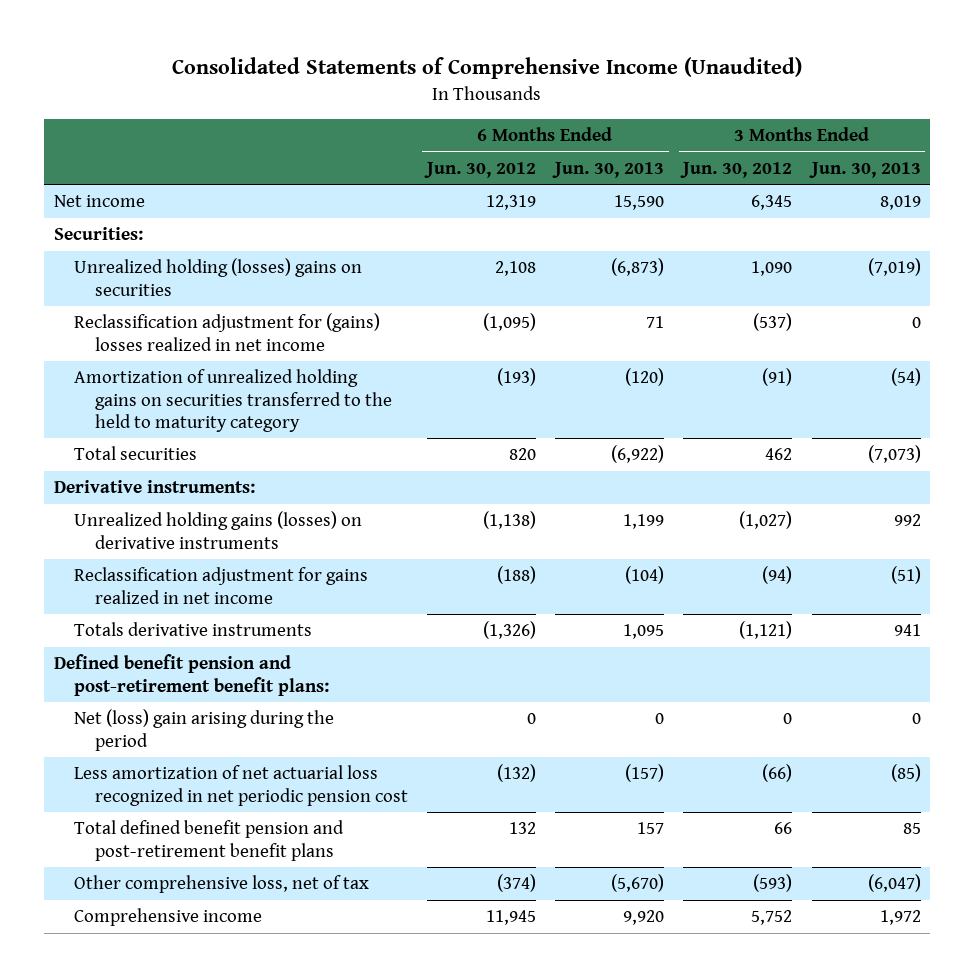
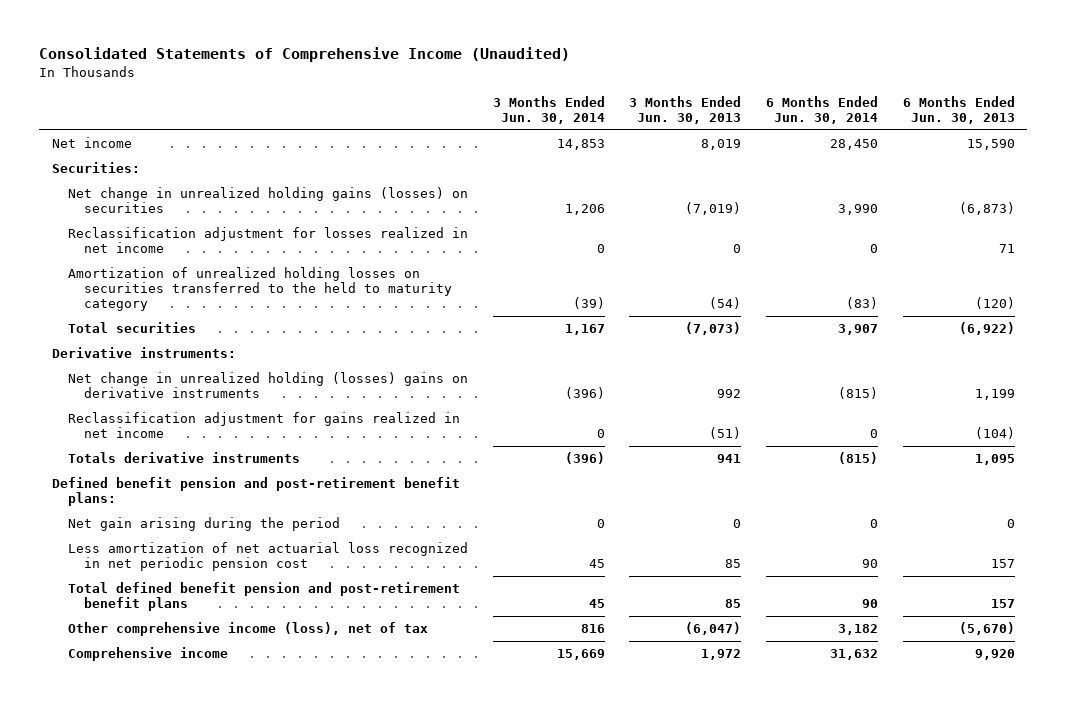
- | 6 Months Ended Jun. 30, 2012 | 6 Months Ended Jun. 30, 2013 | 3 Months Ended Jun. 30, 2012 | 3 Months Ended Jun. 30, 2013
+ | 3 Months Ended Jun. 30, 2014 | 3 Months Ended Jun. 30, 2013 | 6 Months Ended Jun. 30, 2014 | 6 Months Ended Jun. 30, 2013
- Unrealized holding (losses) gains on securities | 2,108 | (6,873) | 1,090 | (7,019)
- Reclassification adjustment for (gains) losses realized in net income | (1,095) | 71 | (537) | 0
- Amortization of unrealized holding gains on securities transferred to the held to maturity category | (193) | (120) | (91) | (54)
+ Net change in unrealized holding gains (losses) on securities | 1,206 | (7,019) | 3,990 | (6,873)
+ Reclassification adjustment for losses realized in net income | 0 | 0 | 0 | 71
+ Amortization of unrealized holding losses on securities transferred to the held to maturity category | (39) | (54) | (83) | (120)
- Unrealized holding gains (losses) on derivative instruments | (1,138) | 1,199 | (1,027) | 992
+ Net change in unrealized holding (losses) gains on derivative instruments | (396) | 992 | (815) | 1,199
- Net (loss) gain arising during the period | 0 | 0 | 0 | 0
- Less amortization of net actuarial loss recognized in net periodic pension cost | (132) | (157) | (66) | (85)
+ Net gain arising during the period | 0 | 0 | 0 | 0
+ Less amortization of net actuarial loss recognized in net periodic pension cost | 45 | 85 | 90 | 157
- Other comprehensive loss, net of tax | (374) | (5,670) | (593) | (6,047)
+ Other comprehensive income (loss), net of tax | 816 | (6,047) | 3,182 | (5,670)

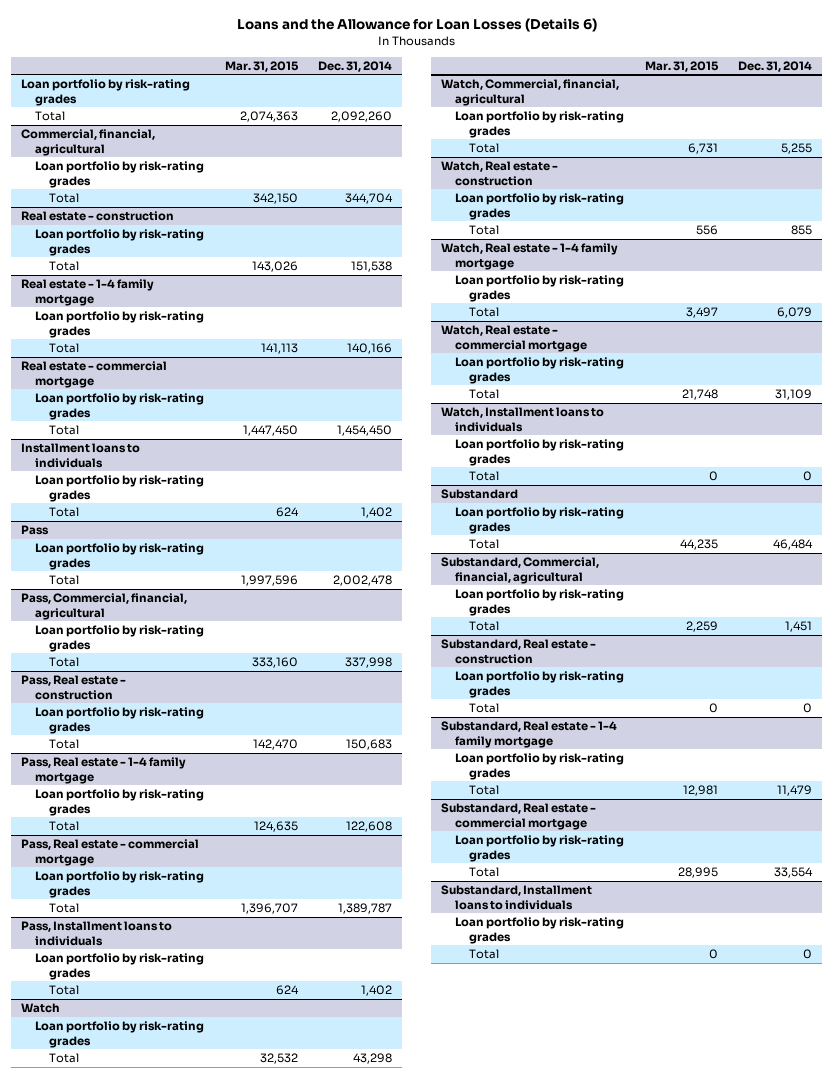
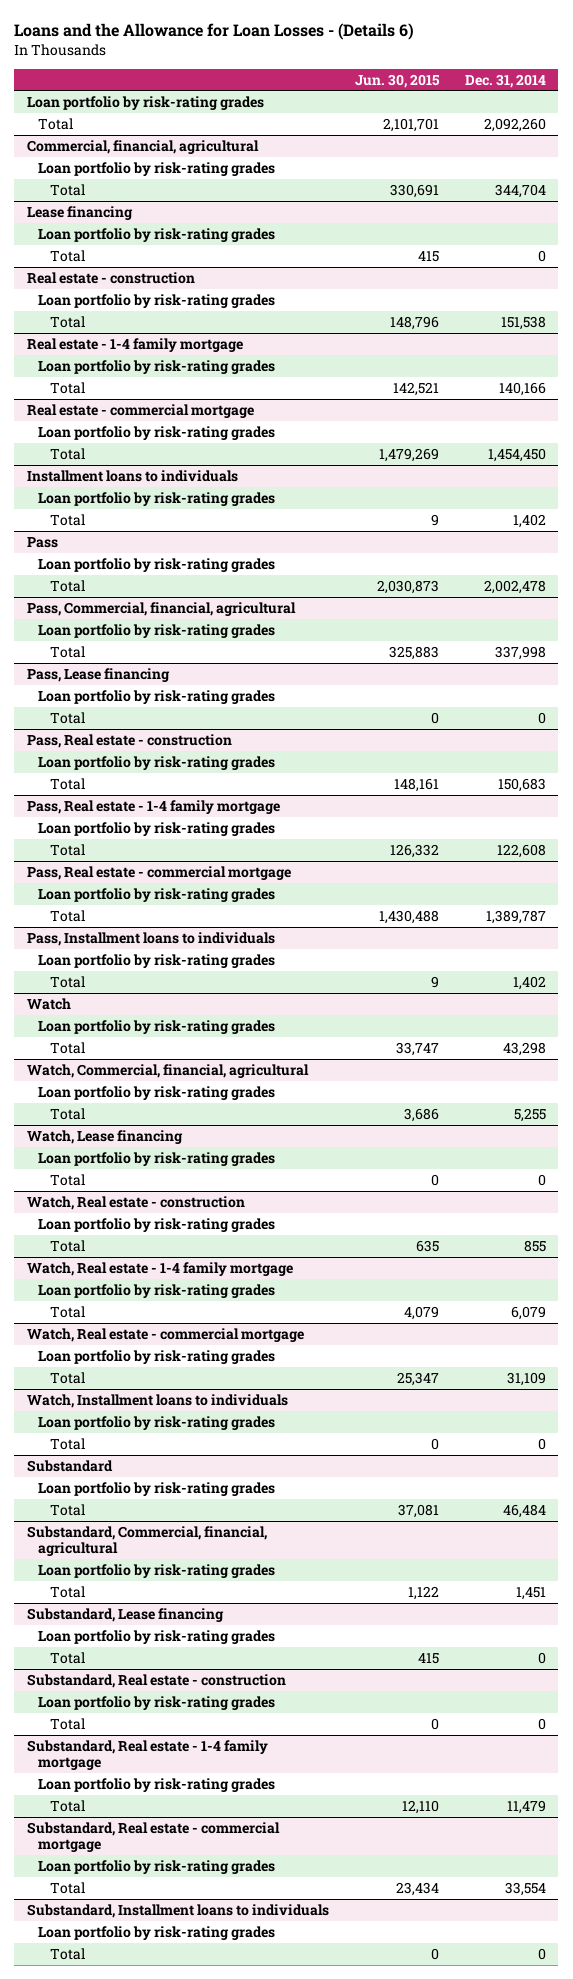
- Loans and the Allowance for Loan Losses (Details 6)
+ Loans and the Allowance for Loan Losses - (Details 6)
- | Mar. 31, 2015 | Dec. 31, 2014
+ | Jun. 30, 2015 | Dec. 31, 2014
+ Lease financing
+ Loan portfolio by risk-rating grades
+ Total | 415 | 0
+ Pass, Lease financing
+ Loan portfolio by risk-rating grades
+ Total | 0 | 0
+ Watch, Lease financing
+ Loan portfolio by risk-rating grades
+ Total | 0 | 0
+ Substandard, Lease financing
+ Loan portfolio by risk-rating grades
+ Total | 415 | 0

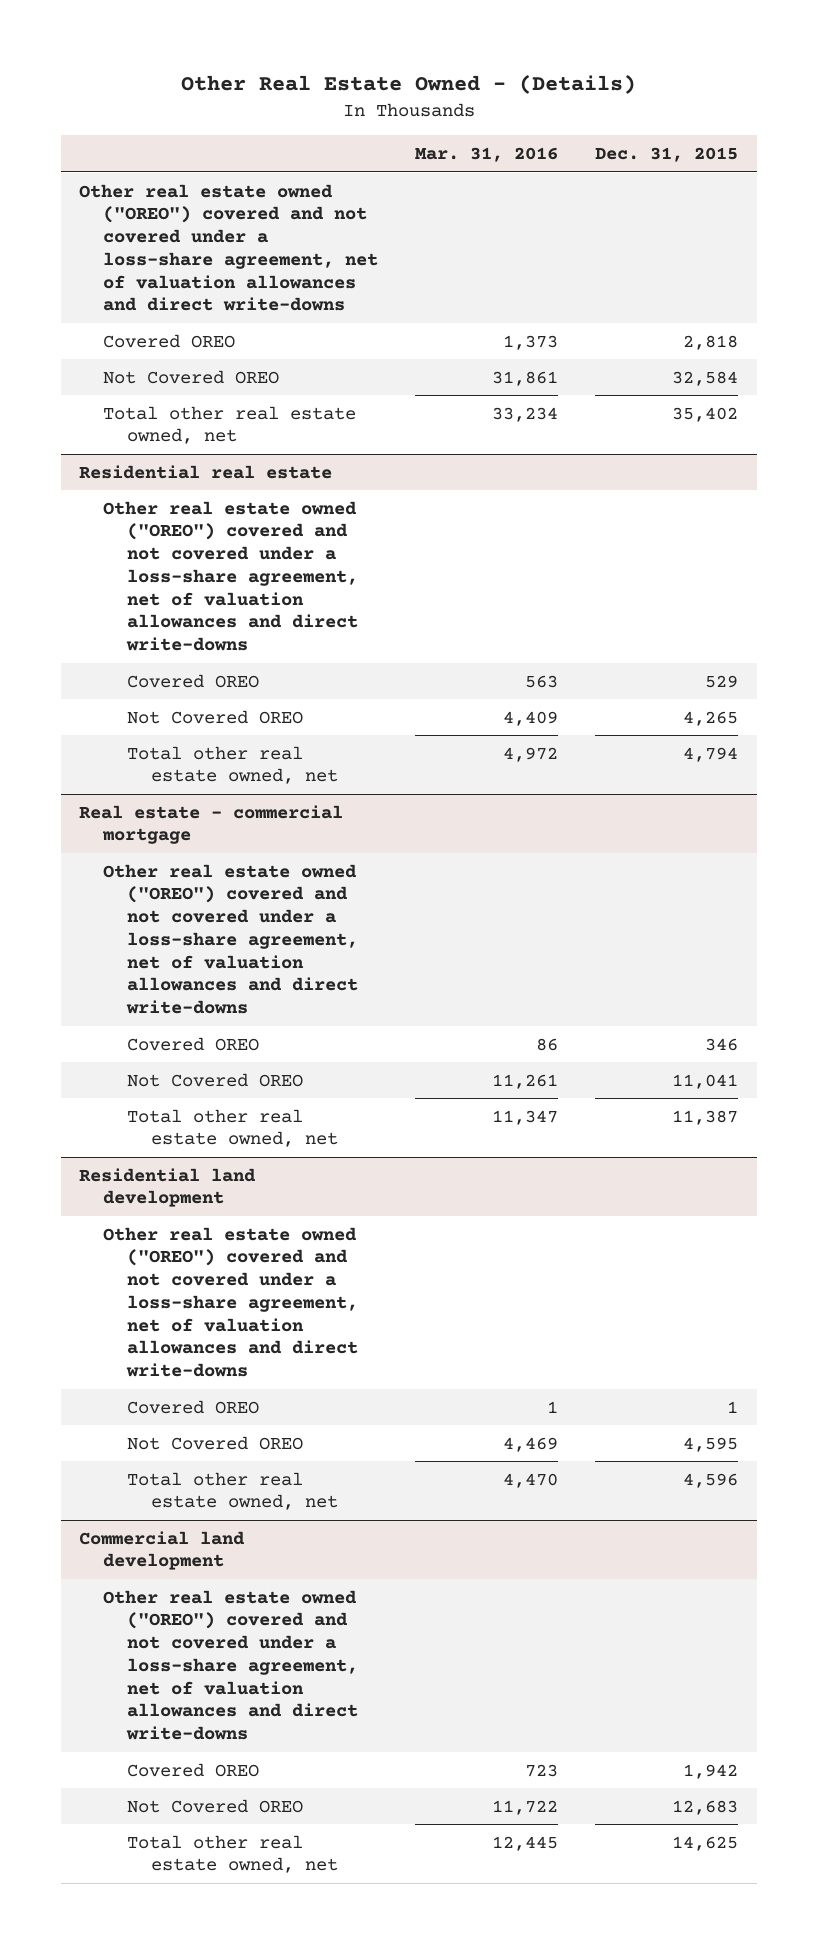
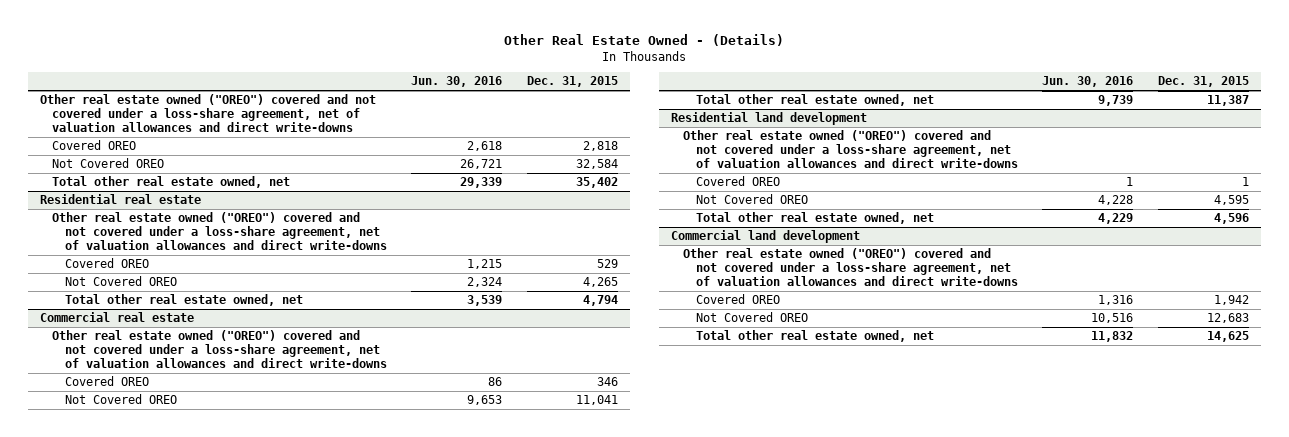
- | Mar. 31, 2016 | Dec. 31, 2015
+ | Jun. 30, 2016 | Dec. 31, 2015
- Real estate - commercial mortgage
+ Commercial real estate

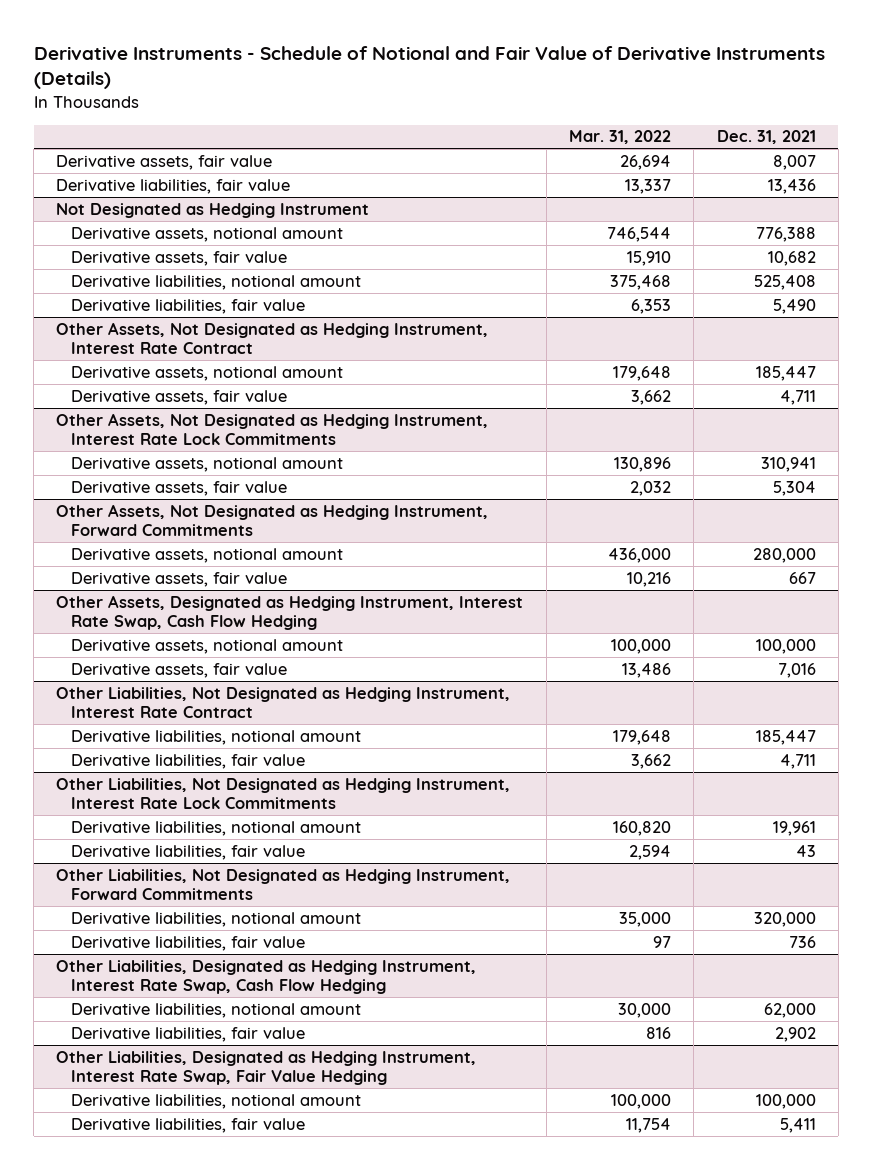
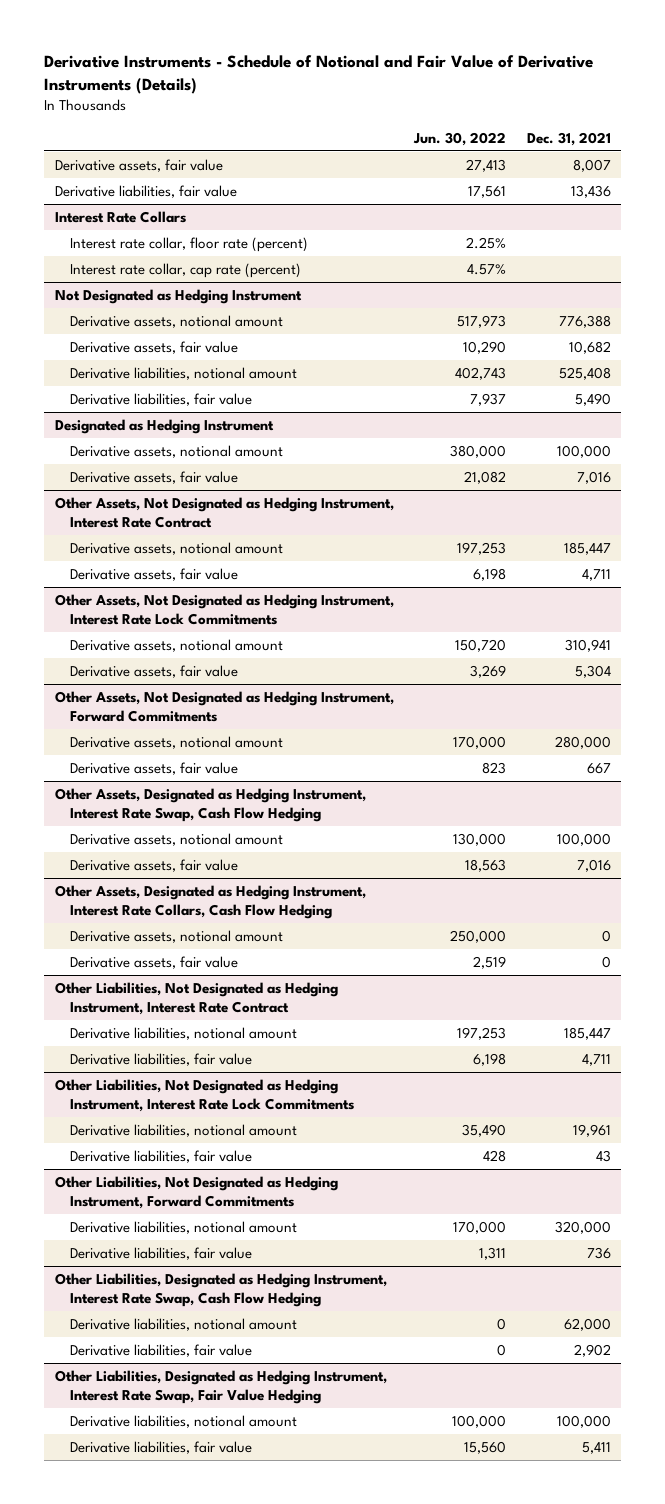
- | Mar. 31, 2022 | Dec. 31, 2021
+ | Jun. 30, 2022 | Dec. 31, 2021
+ Interest Rate Collars
+ Interest rate collar, floor rate (percent) | 2.25% |
+ Interest rate collar, cap rate (percent) | 4.57% |
+ Designated as Hedging Instrument
+ Derivative assets, notional amount | 380,000 | 100,000
+ Derivative assets, fair value | 21,082 | 7,016
+ Other Assets, Designated as Hedging Instrument, Interest Rate Collars, Cash Flow Hedging
+ Derivative assets, notional amount | 250,000 | 0
+ Derivative assets, fair value | 2,519 | 0

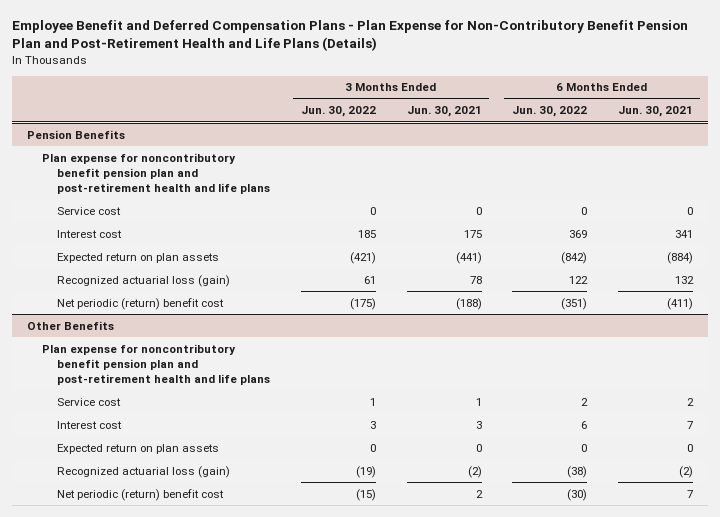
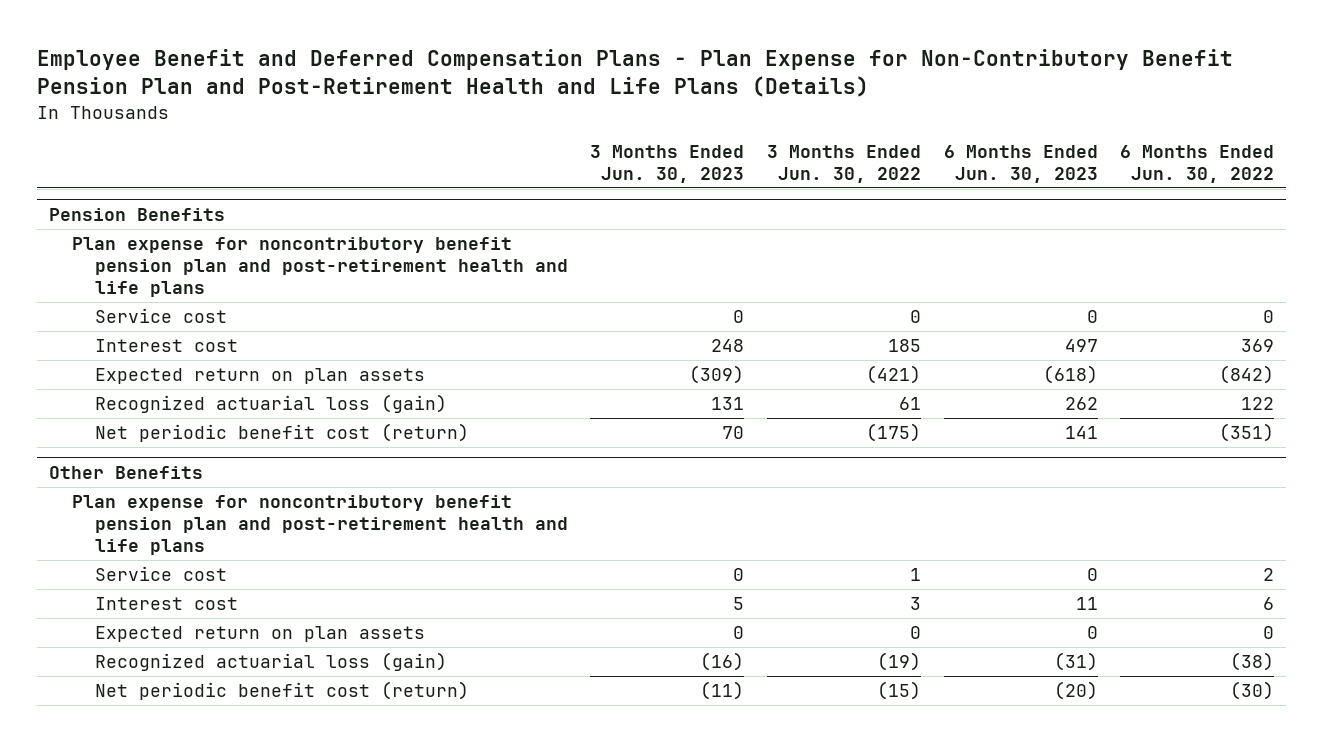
- | 3 Months Ended Jun. 30, 2022 | 3 Months Ended Jun. 30, 2021 | 6 Months Ended Jun. 30, 2022 | 6 Months Ended Jun. 30, 2021
+ | 3 Months Ended Jun. 30, 2023 | 3 Months Ended Jun. 30, 2022 | 6 Months Ended Jun. 30, 2023 | 6 Months Ended Jun. 30, 2022
@ Pension Benefits
- Net periodic (return) benefit cost | (175) | (188) | (351) | (411)
+ Net periodic benefit cost (return) | 70 | (175) | 141 | (351)
@ Other Benefits
- Net periodic (return) benefit cost | (15) | 2 | (30) | 7
+ Net periodic benefit cost (return) | (11) | (15) | (20) | (30)

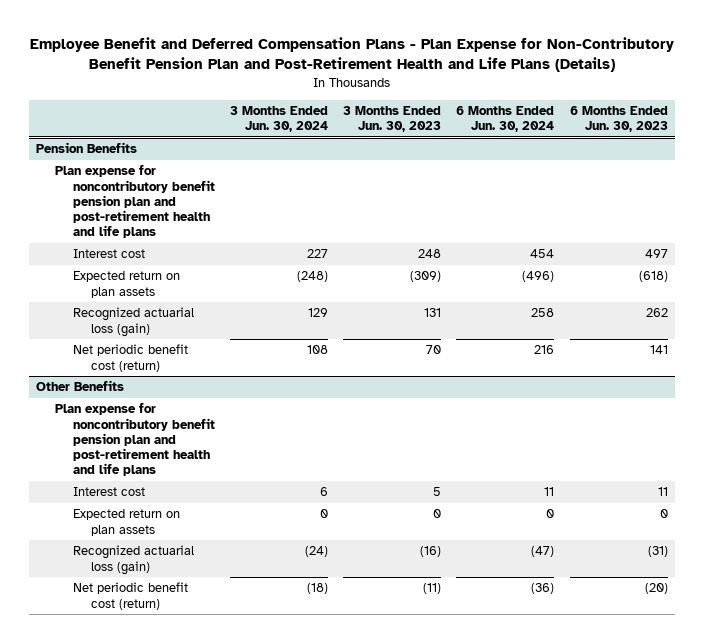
- | 3 Months Ended Jun. 30, 2023 | 3 Months Ended Jun. 30, 2022 | 6 Months Ended Jun. 30, 2023 | 6 Months Ended Jun. 30, 2022
+ | 3 Months Ended Jun. 30, 2024 | 3 Months Ended Jun. 30, 2023 | 6 Months Ended Jun. 30, 2024 | 6 Months Ended Jun. 30, 2023
@ Pension Benefits
- Service cost | 0 | 0 | 0 | 0
@ Other Benefits
- Service cost | 0 | 1 | 0 | 2

